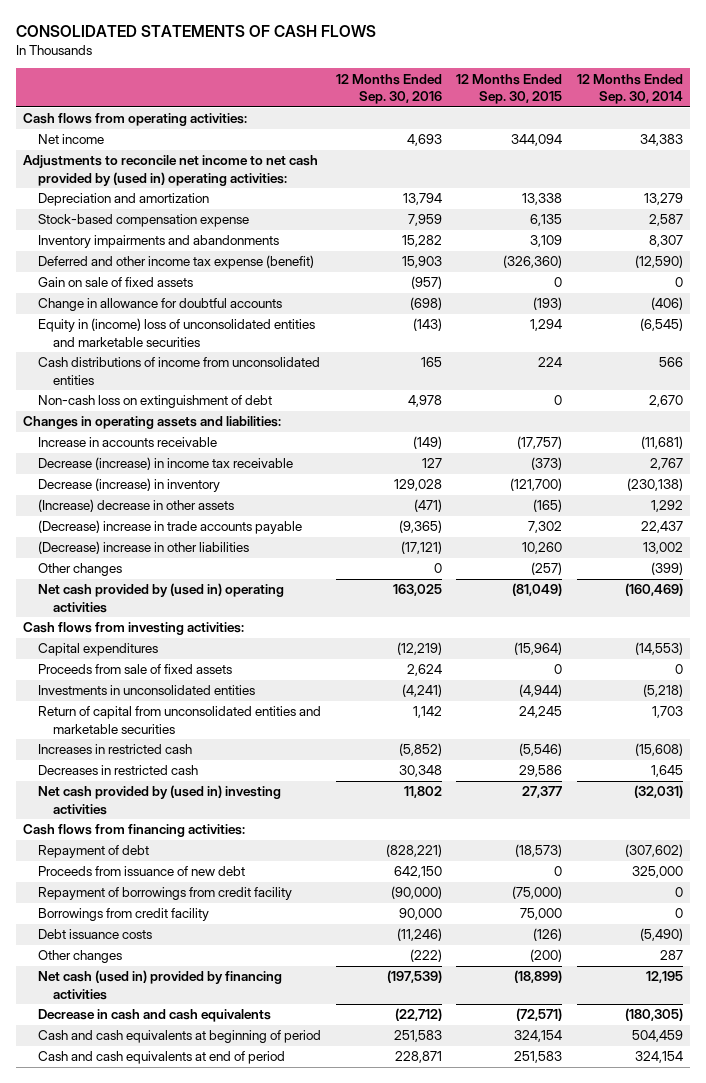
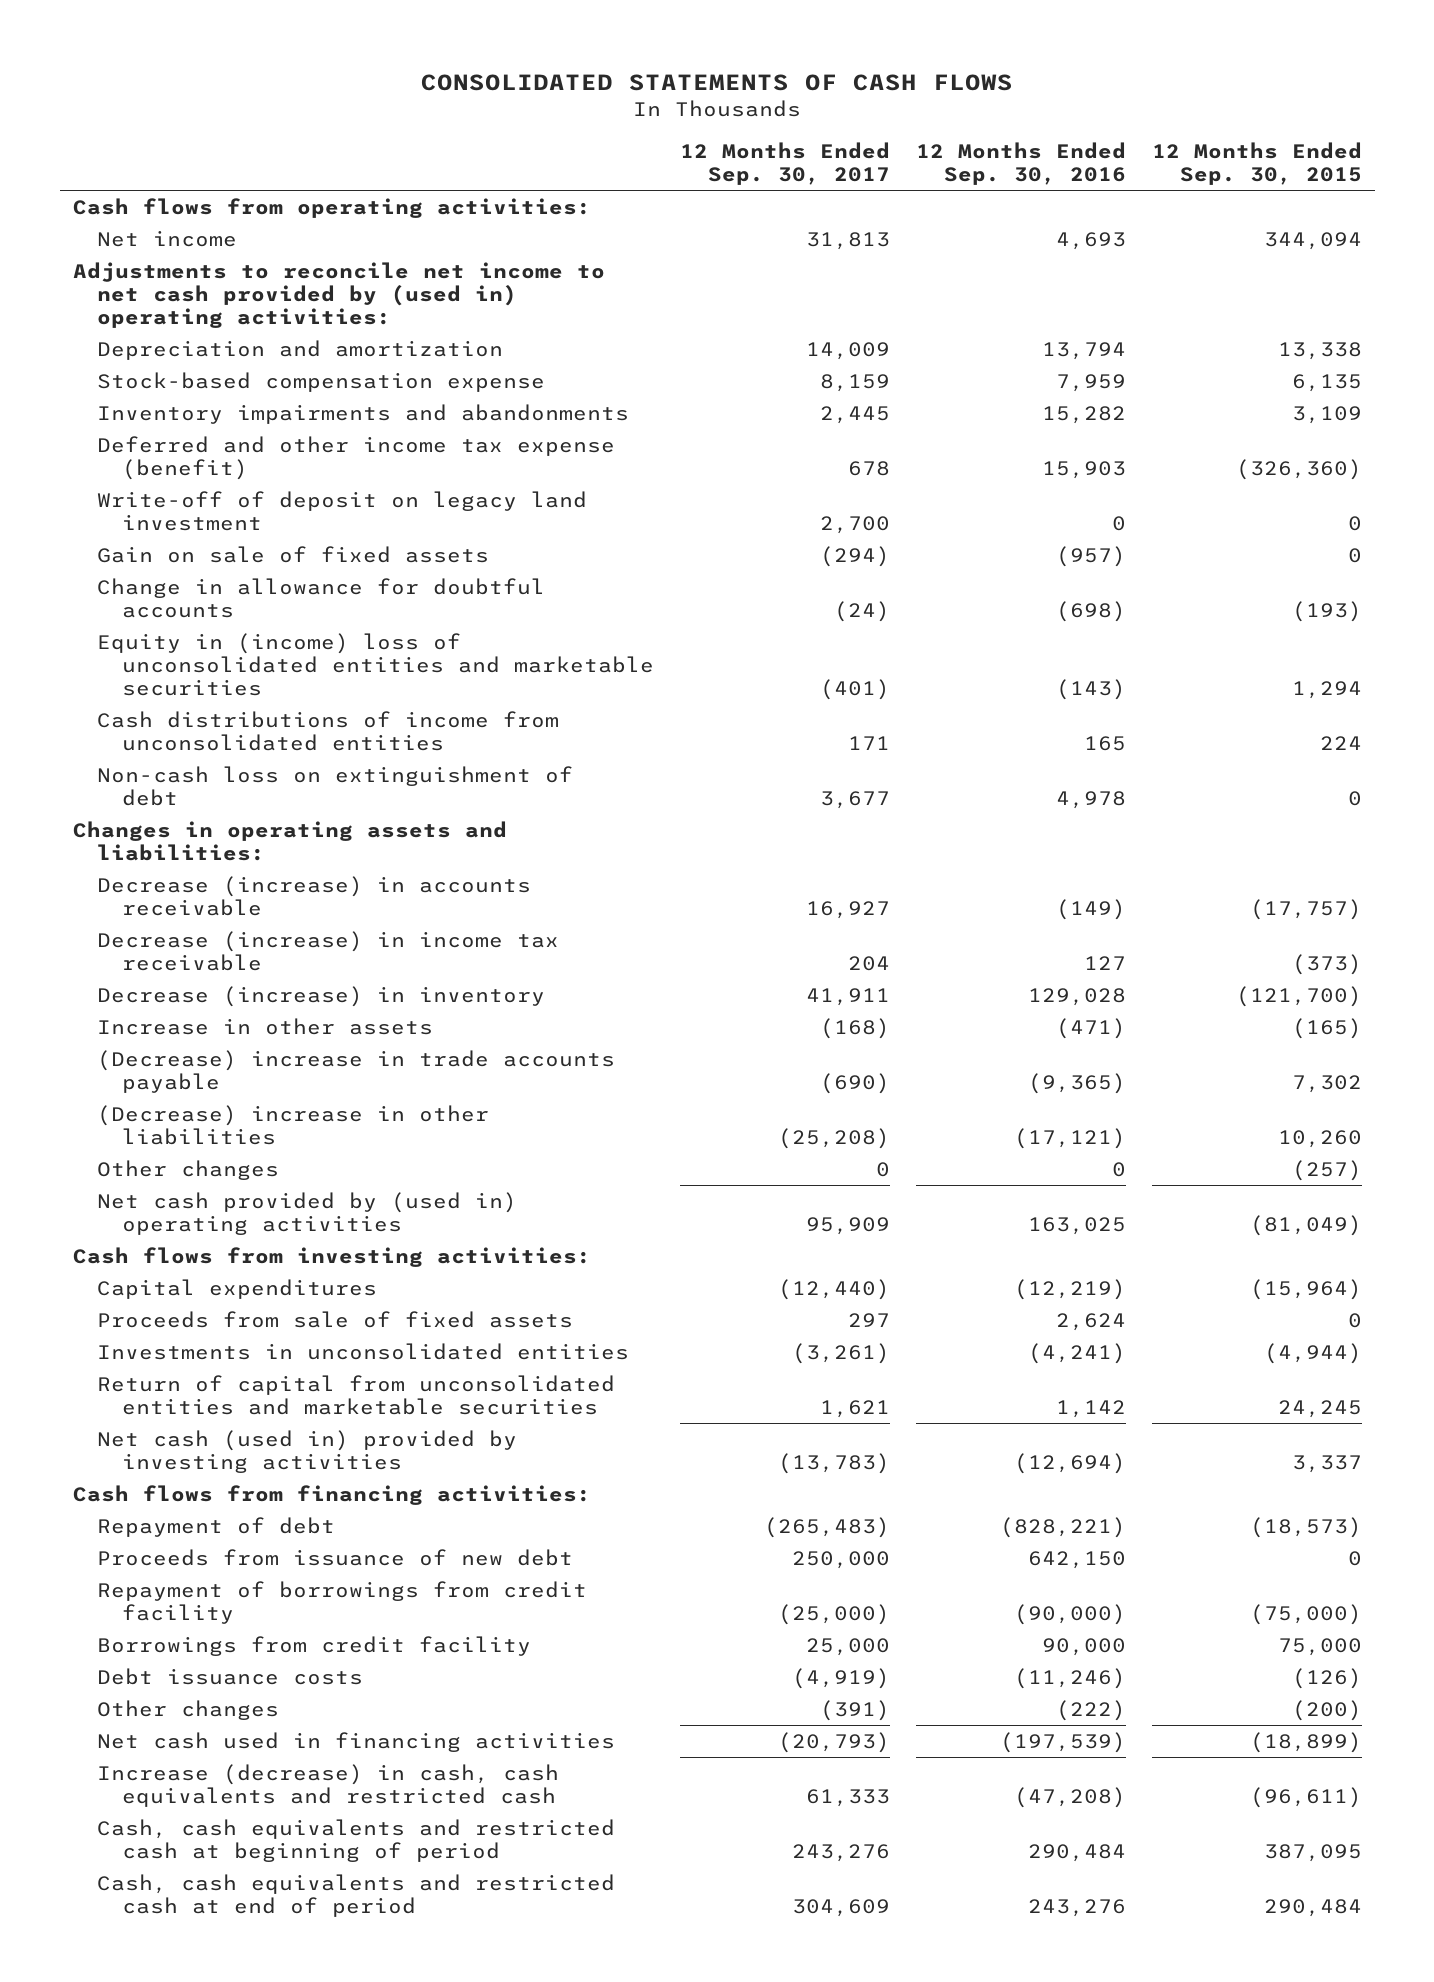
- | 12 Months Ended Sep. 30, 2016 | 12 Months Ended Sep. 30, 2015 | 12 Months Ended Sep. 30, 2014
+ | 12 Months Ended Sep. 30, 2017 | 12 Months Ended Sep. 30, 2016 | 12 Months Ended Sep. 30, 2015
+ Write-off of deposit on legacy land investment | 2,700 | 0 | 0
- Increase in accounts receivable | (149) | (17,757) | (11,681)
+ Decrease (increase) in accounts receivable | 16,927 | (149) | (17,757)
- (Increase) decrease in other assets | (471) | (165) | 1,292
+ Increase in other assets | (168) | (471) | (165)
- Increases in restricted cash | (5,852) | (5,546) | (15,608)
- Decreases in restricted cash | 30,348 | 29,586 | 1,645
- Net cash provided by (used in) investing activities | 11,802 | 27,377 | (32,031)
+ Net cash (used in) provided by investing activities | (13,783) | (12,694) | 3,337
- Net cash (used in) provided by financing activities | (197,539) | (18,899) | 12,195
- Decrease in cash and cash equivalents | (22,712) | (72,571) | (180,305)
- Cash and cash equivalents at beginning of period | 251,583 | 324,154 | 504,459
- Cash and cash equivalents at end of period | 228,871 | 251,583 | 324,154
+ Net cash used in financing activities | (20,793) | (197,539) | (18,899)
+ Increase (decrease) in cash, cash equivalents and restricted cash | 61,333 | (47,208) | (96,611)
+ Cash, cash equivalents and restricted cash at beginning of period | 243,276 | 290,484 | 387,095
+ Cash, cash equivalents and restricted cash at end of period | 304,609 | 243,276 | 290,484

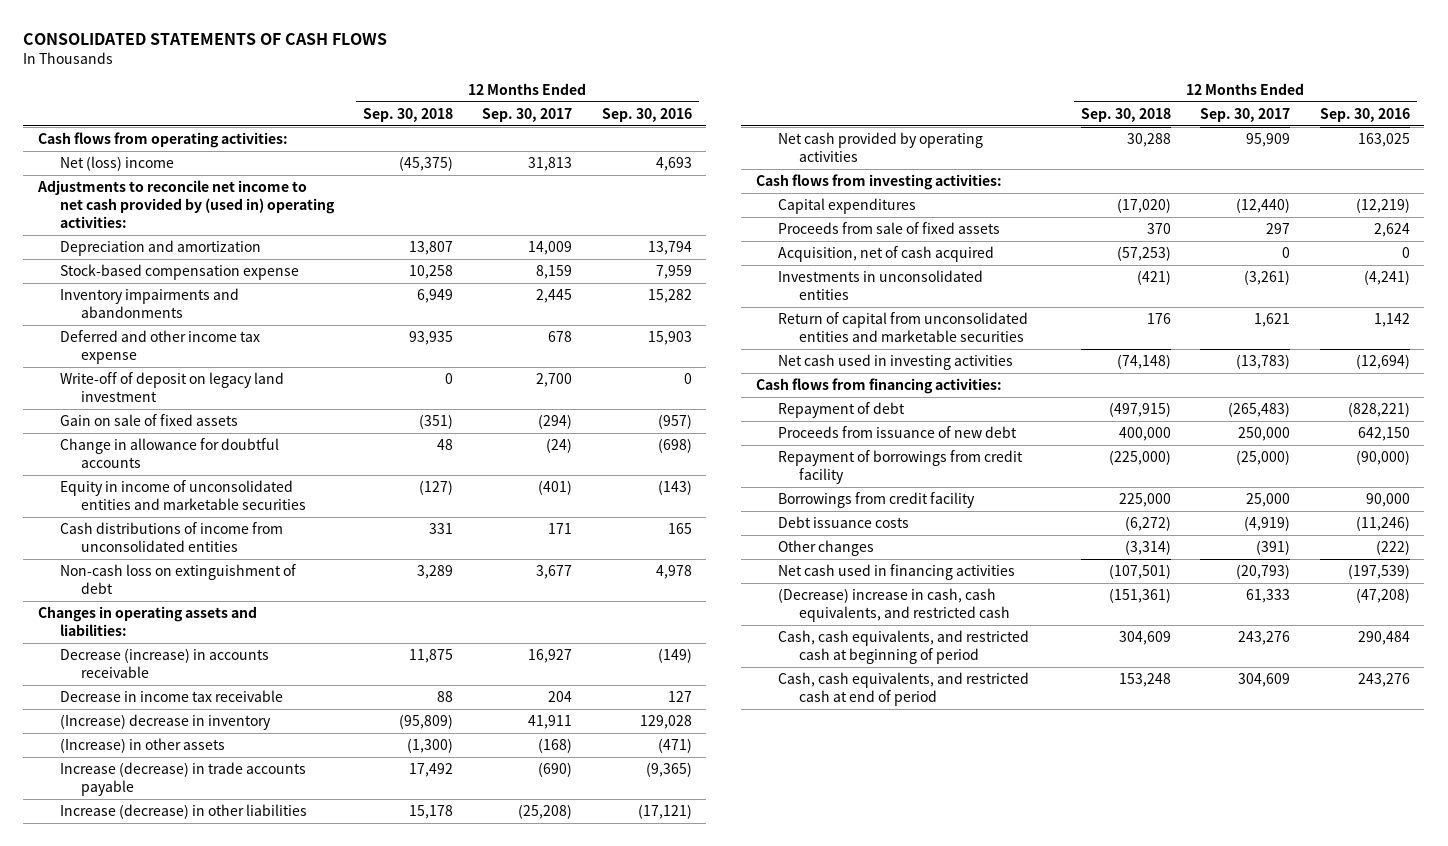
- | 12 Months Ended Sep. 30, 2017 | 12 Months Ended Sep. 30, 2016 | 12 Months Ended Sep. 30, 2015
+ | 12 Months Ended Sep. 30, 2018 | 12 Months Ended Sep. 30, 2017 | 12 Months Ended Sep. 30, 2016
- Net income | 31,813 | 4,693 | 344,094
+ Net (loss) income | (45,375) | 31,813 | 4,693
- Deferred and other income tax expense (benefit) | 678 | 15,903 | (326,360)
+ Deferred and other income tax expense | 93,935 | 678 | 15,903
- Equity in (income) loss of unconsolidated entities and marketable securities | (401) | (143) | 1,294
+ Equity in income of unconsolidated entities and marketable securities | (127) | (401) | (143)
- Decrease (increase) in income tax receivable | 204 | 127 | (373)
- Decrease (increase) in inventory | 41,911 | 129,028 | (121,700)
- Increase in other assets | (168) | (471) | (165)
- (Decrease) increase in trade accounts payable | (690) | (9,365) | 7,302
- (Decrease) increase in other liabilities | (25,208) | (17,121) | 10,260
- Other changes | 0 | 0 | (257)
- Net cash provided by (used in) operating activities | 95,909 | 163,025 | (81,049)
+ Decrease in income tax receivable | 88 | 204 | 127
+ (Increase) decrease in inventory | (95,809) | 41,911 | 129,028
+ (Increase) in other assets | (1,300) | (168) | (471)
+ Increase (decrease) in trade accounts payable | 17,492 | (690) | (9,365)
+ Increase (decrease) in other liabilities | 15,178 | (25,208) | (17,121)
+ Net cash provided by operating activities | 30,288 | 95,909 | 163,025
+ Acquisition, net of cash acquired | (57,253) | 0 | 0
- Net cash (used in) provided by investing activities | (13,783) | (12,694) | 3,337
+ Net cash used in investing activities | (74,148) | (13,783) | (12,694)
- Increase (decrease) in cash, cash equivalents and restricted cash | 61,333 | (47,208) | (96,611)
- Cash, cash equivalents and restricted cash at beginning of period | 243,276 | 290,484 | 387,095
- Cash, cash equivalents and restricted cash at end of period | 304,609 | 243,276 | 290,484
+ (Decrease) increase in cash, cash equivalents, and restricted cash | (151,361) | 61,333 | (47,208)
+ Cash, cash equivalents, and restricted cash at beginning of period | 304,609 | 243,276 | 290,484
+ Cash, cash equivalents, and restricted cash at end of period | 153,248 | 304,609 | 243,276

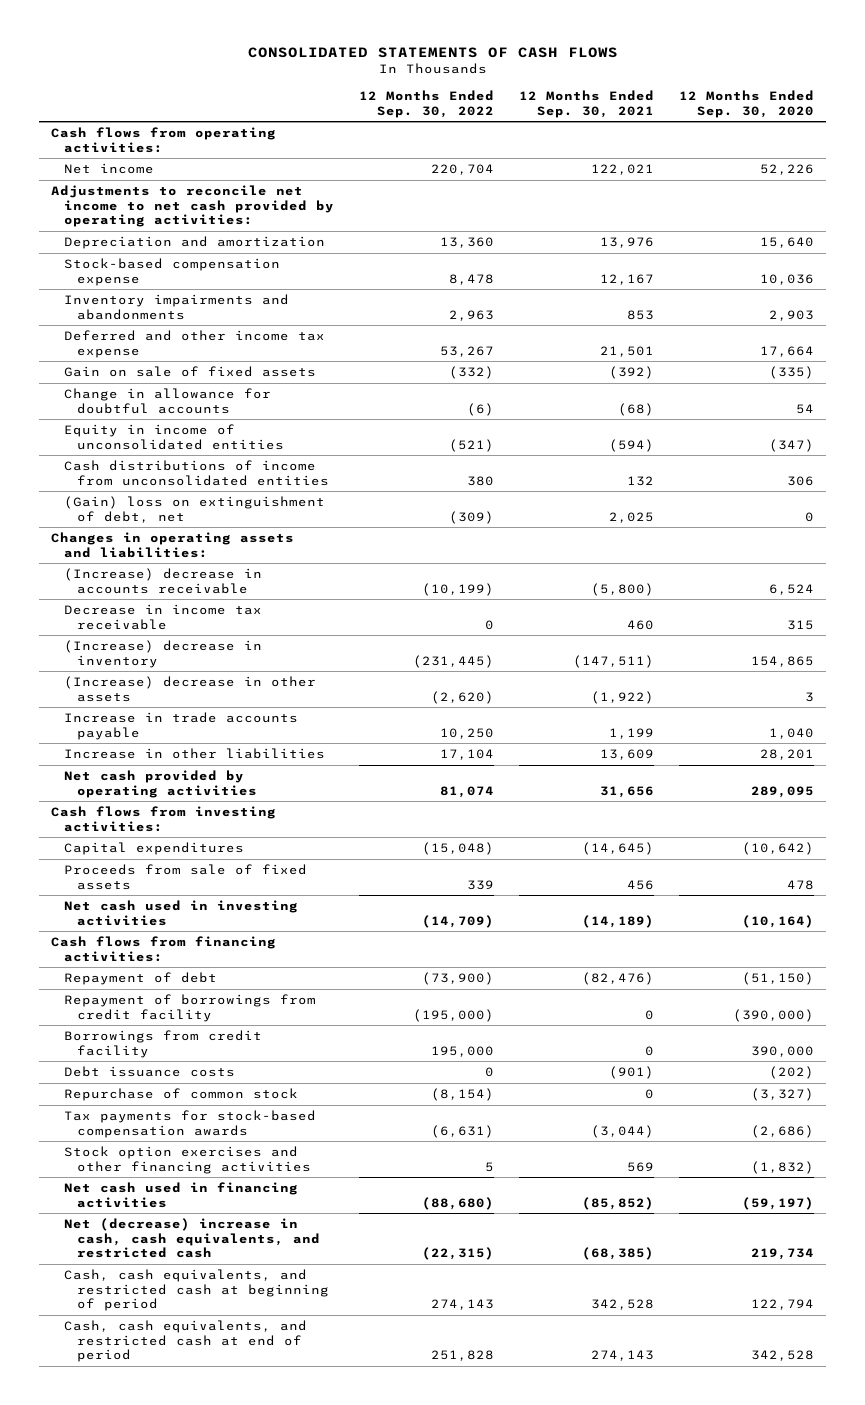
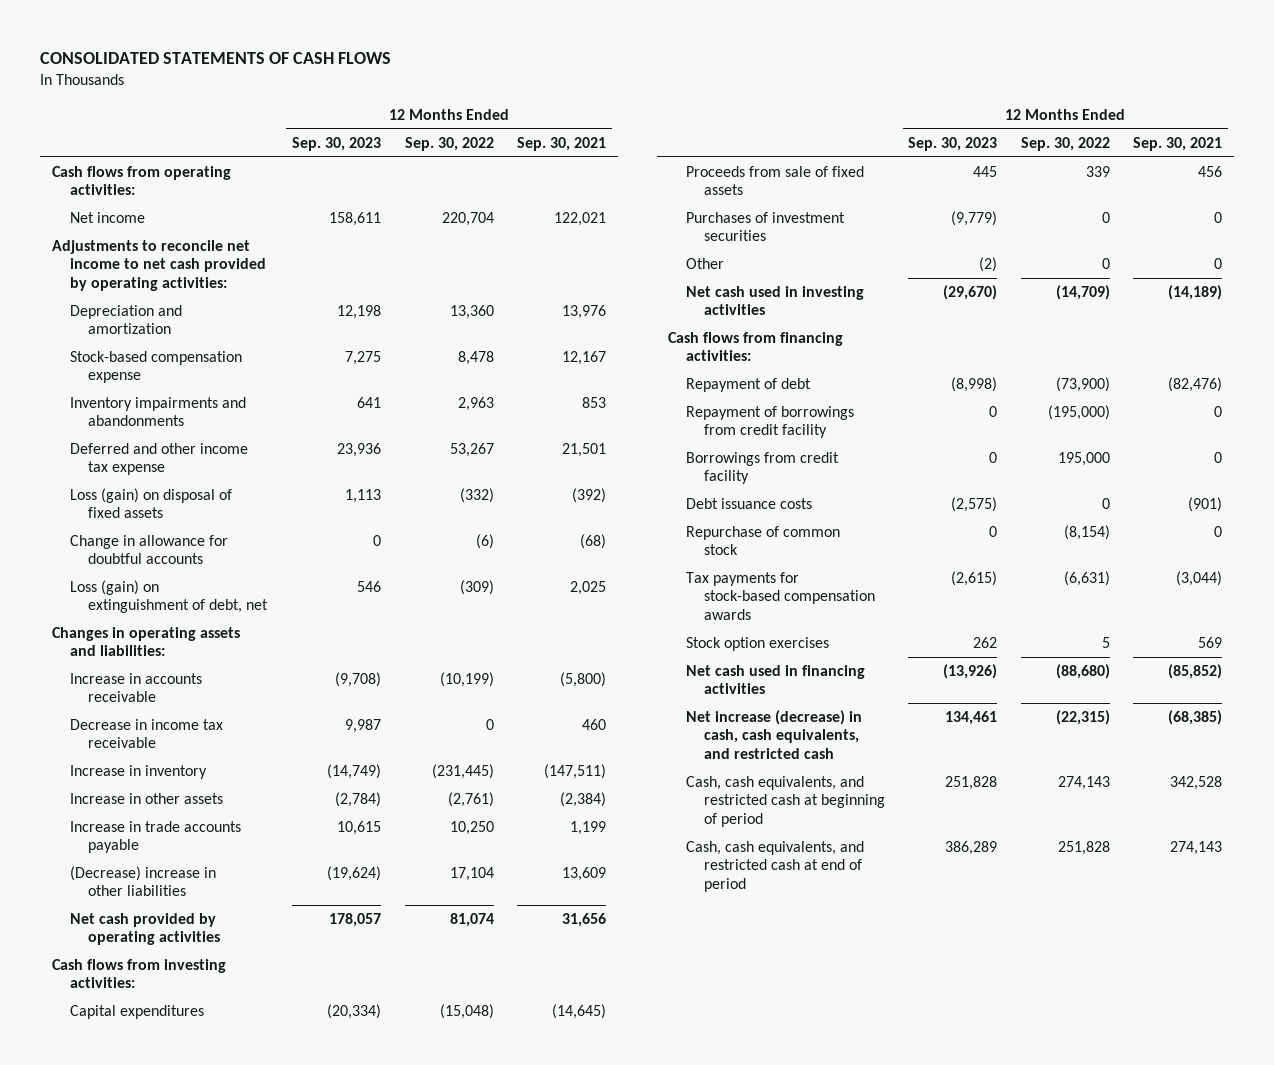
- | 12 Months Ended Sep. 30, 2022 | 12 Months Ended Sep. 30, 2021 | 12 Months Ended Sep. 30, 2020
+ | 12 Months Ended Sep. 30, 2023 | 12 Months Ended Sep. 30, 2022 | 12 Months Ended Sep. 30, 2021
- Gain on sale of fixed assets | (332) | (392) | (335)
+ Loss (gain) on disposal of fixed assets | 1,113 | (332) | (392)
- Equity in income of unconsolidated entities | (521) | (594) | (347)
- Cash distributions of income from unconsolidated entities | 380 | 132 | 306
- (Gain) loss on extinguishment of debt, net | (309) | 2,025 | 0
+ Loss (gain) on extinguishment of debt, net | 546 | (309) | 2,025
- (Increase) decrease in accounts receivable | (10,199) | (5,800) | 6,524
+ Increase in accounts receivable | (9,708) | (10,199) | (5,800)
- (Increase) decrease in inventory | (231,445) | (147,511) | 154,865
- (Increase) decrease in other assets | (2,620) | (1,922) | 3
+ Increase in inventory | (14,749) | (231,445) | (147,511)
+ Increase in other assets | (2,784) | (2,761) | (2,384)
- Increase in other liabilities | 17,104 | 13,609 | 28,201
+ (Decrease) increase in other liabilities | (19,624) | 17,104 | 13,609
+ Purchases of investment securities | (9,779) | 0 | 0
+ Other | (2) | 0 | 0
- Stock option exercises and other financing activities | 5 | 569 | (1,832)
+ Stock option exercises | 262 | 5 | 569
- Net (decrease) increase in cash, cash equivalents, and restricted cash | (22,315) | (68,385) | 219,734
+ Net increase (decrease) in cash, cash equivalents, and restricted cash | 134,461 | (22,315) | (68,385)

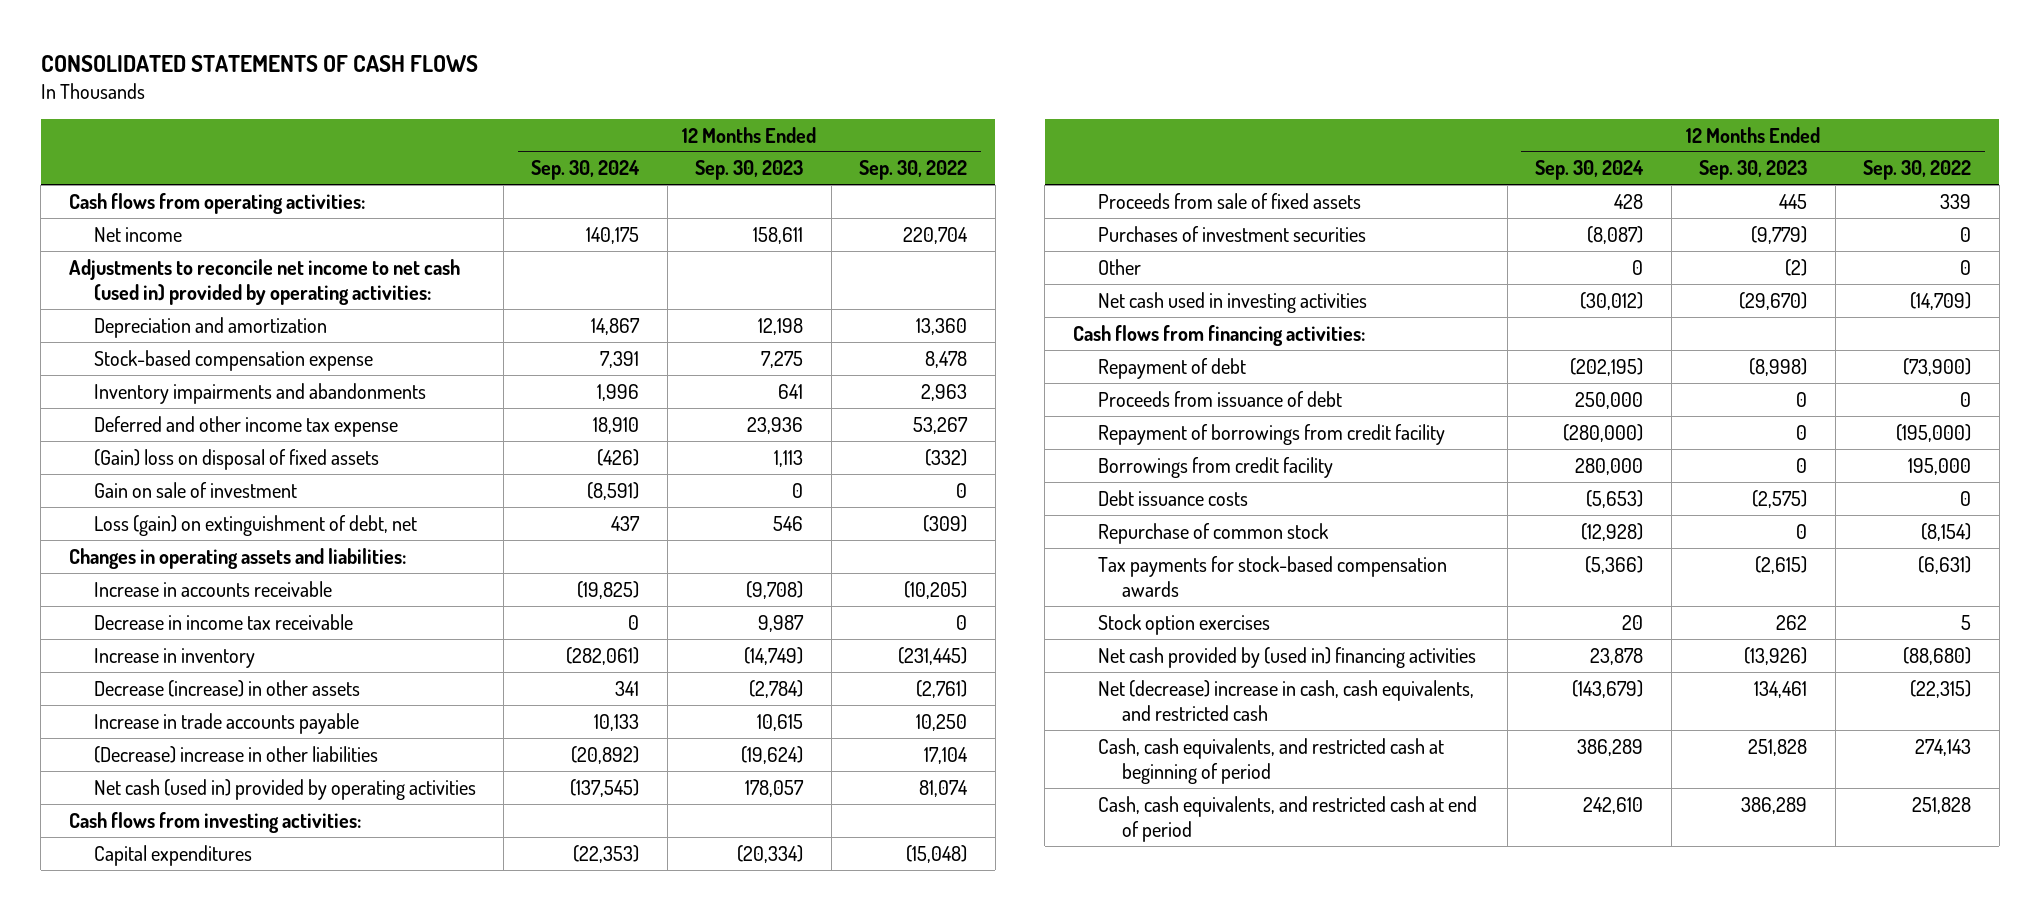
- | 12 Months Ended Sep. 30, 2023 | 12 Months Ended Sep. 30, 2022 | 12 Months Ended Sep. 30, 2021
+ | 12 Months Ended Sep. 30, 2024 | 12 Months Ended Sep. 30, 2023 | 12 Months Ended Sep. 30, 2022
- Adjustments to reconcile net income to net cash provided by operating activities:
+ Adjustments to reconcile net income to net cash (used in) provided by operating activities:
- Loss (gain) on disposal of fixed assets | 1,113 | (332) | (392)
- Change in allowance for doubtful accounts | 0 | (6) | (68)
+ (Gain) loss on disposal of fixed assets | (426) | 1,113 | (332)
+ Gain on sale of investment | (8,591) | 0 | 0
- Increase in accounts receivable | (9,708) | (10,199) | (5,800)
+ Increase in accounts receivable | (19,825) | (9,708) | (10,205)
- Increase in other assets | (2,784) | (2,761) | (2,384)
+ Decrease (increase) in other assets | 341 | (2,784) | (2,761)
- Net cash provided by operating activities | 178,057 | 81,074 | 31,656
+ Net cash (used in) provided by operating activities | (137,545) | 178,057 | 81,074
+ Proceeds from issuance of debt | 250,000 | 0 | 0
- Net cash used in financing activities | (13,926) | (88,680) | (85,852)
- Net increase (decrease) in cash, cash equivalents, and restricted cash | 134,461 | (22,315) | (68,385)
+ Net cash provided by (used in) financing activities | 23,878 | (13,926) | (88,680)
+ Net (decrease) increase in cash, cash equivalents, and restricted cash | (143,679) | 134,461 | (22,315)

